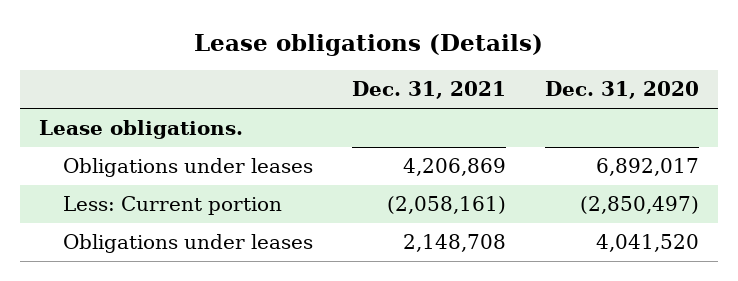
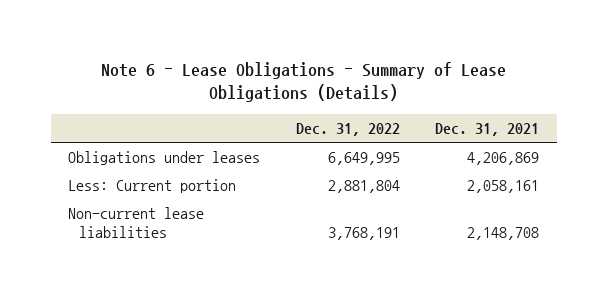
- Lease obligations (Details)
+ Note 6 - Lease Obligations - Summary of Lease Obligations (Details)
- | Dec. 31, 2021 | Dec. 31, 2020
+ | Dec. 31, 2022 | Dec. 31, 2021
- Lease obligations.
- Less: Current portion | (2,058,161) | (2,850,497)
- Obligations under leases | 2,148,708 | 4,041,520
+ Less: Current portion | 2,881,804 | 2,058,161
+ Non-current lease liabilities | 3,768,191 | 2,148,708

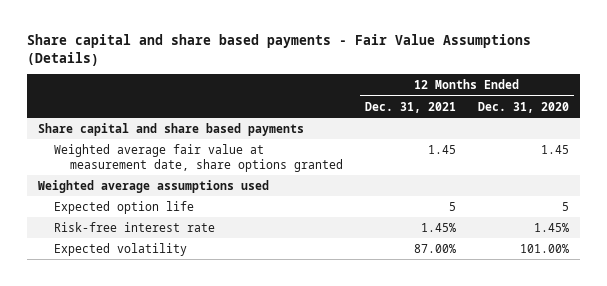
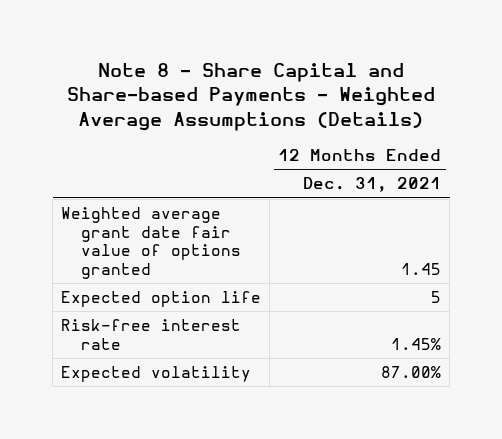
- Share capital and share based payments - Fair Value Assumptions (Details)
+ Note 8 - Share Capital and Share-based Payments - Weighted Average Assumptions (Details)
- | 12 Months Ended Dec. 31, 2021 | 12 Months Ended Dec. 31, 2020
+ | 12 Months Ended Dec. 31, 2021
- Share capital and share based payments
- Weighted average fair value at measurement date, share options granted | 1.45 | 1.45
- Weighted average assumptions used
+ Weighted average grant date fair value of options granted | 1.45

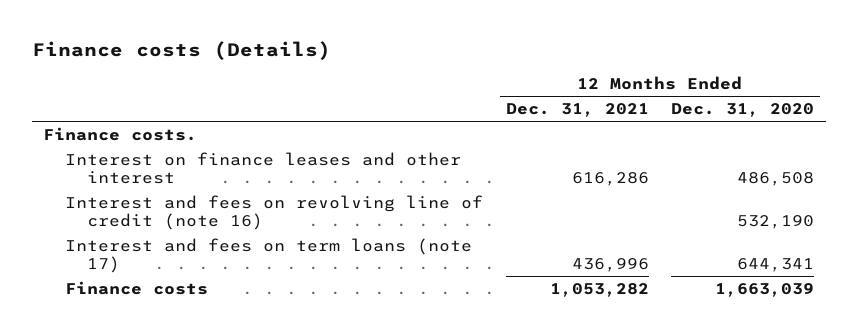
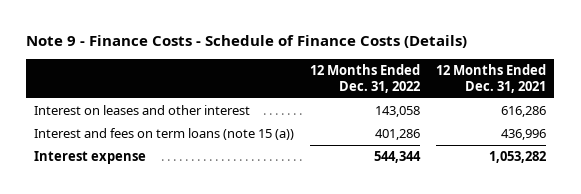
- Finance costs (Details)
+ Note 9 - Finance Costs - Schedule of Finance Costs (Details)
- | 12 Months Ended Dec. 31, 2021 | 12 Months Ended Dec. 31, 2020
+ | 12 Months Ended Dec. 31, 2022 | 12 Months Ended Dec. 31, 2021
- Finance costs.
- Interest on finance leases and other interest | 616,286 | 486,508
- Interest and fees on revolving line of credit (note 16) | | 532,190
- Interest and fees on term loans (note 17) | 436,996 | 644,341
- Finance costs | 1,053,282 | 1,663,039
+ Interest on leases and other interest | 143,058 | 616,286
+ Interest and fees on term loans (note 15 (a)) | 401,286 | 436,996
+ Interest expense | 544,344 | 1,053,282

